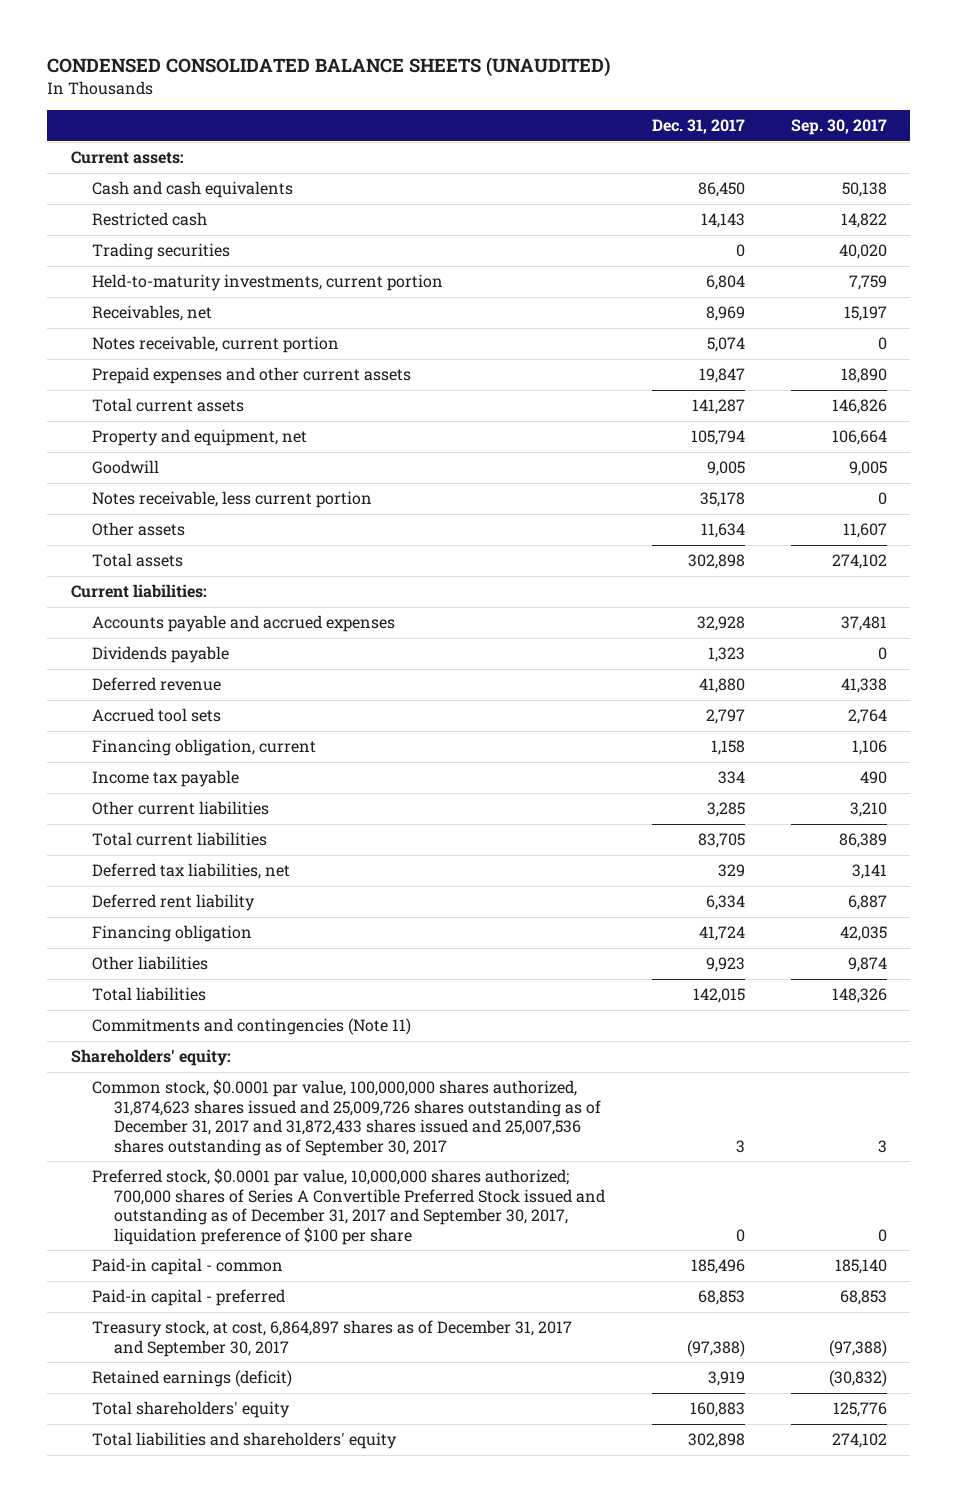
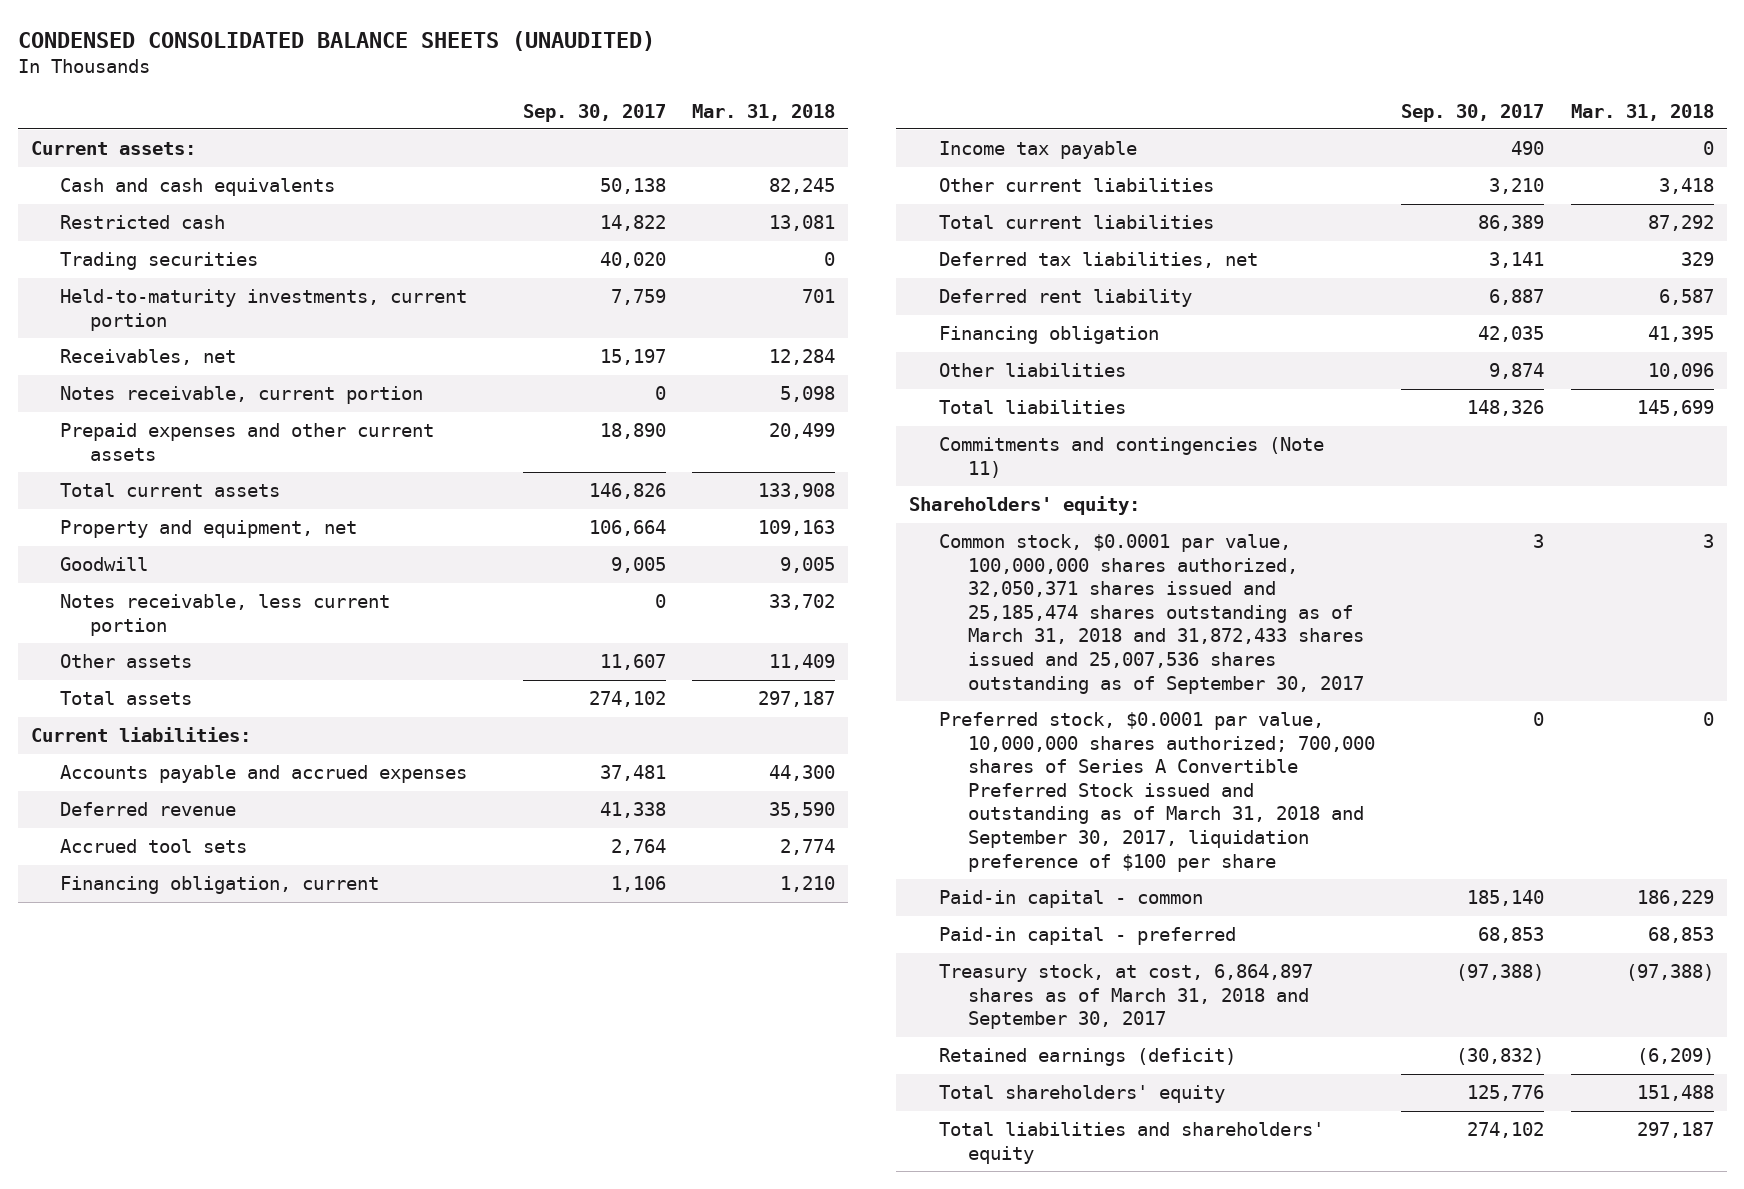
- | Dec. 31, 2017 | Sep. 30, 2017
+ | Sep. 30, 2017 | Mar. 31, 2018
- Dividends payable | 1,323 | 0
- Common stock, $0.0001 par value, 100,000,000 shares authorized, 31,874,623 shares issued and 25,009,726 shares outstanding as of December 31, 2017 and 31,872,433 shares issued and 25,007,536 shares outstanding as of September 30, 2017 | 3 | 3
- Preferred stock, $0.0001 par value, 10,000,000 shares authorized; 700,000 shares of Series A Convertible Preferred Stock issued and outstanding as of December 31, 2017 and September 30, 2017, liquidation preference of $100 per share | 0 | 0
+ Common stock, $0.0001 par value, 100,000,000 shares authorized, 32,050,371 shares issued and 25,185,474 shares outstanding as of March 31, 2018 and 31,872,433 shares issued and 25,007,536 shares outstanding as of September 30, 2017 | 3 | 3
+ Preferred stock, $0.0001 par value, 10,000,000 shares authorized; 700,000 shares of Series A Convertible Preferred Stock issued and outstanding as of March 31, 2018 and September 30, 2017, liquidation preference of $100 per share | 0 | 0
- Treasury stock, at cost, 6,864,897 shares as of December 31, 2017 and September 30, 2017 | (97,388) | (97,388)
+ Treasury stock, at cost, 6,864,897 shares as of March 31, 2018 and September 30, 2017 | (97,388) | (97,388)

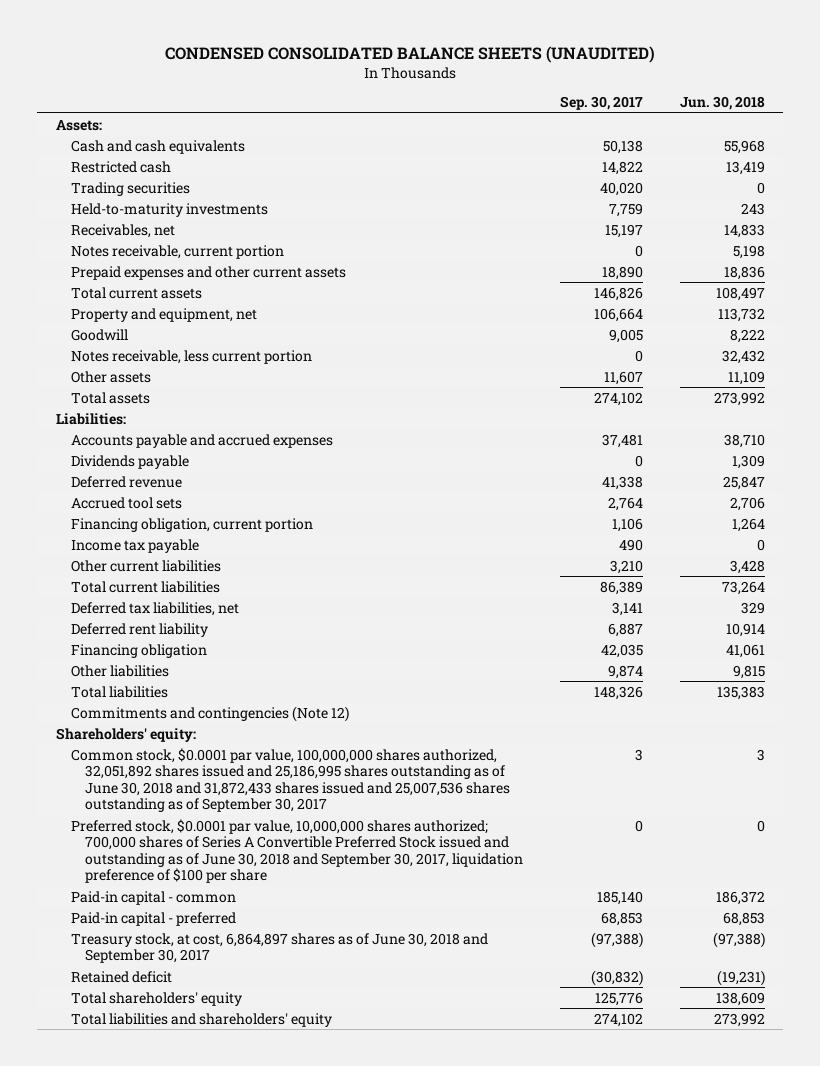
- | Sep. 30, 2017 | Mar. 31, 2018
+ | Sep. 30, 2017 | Jun. 30, 2018
- Current assets:
+ Assets:
- Held-to-maturity investments, current portion | 7,759 | 701
+ Held-to-maturity investments | 7,759 | 243
- Current liabilities:
+ Liabilities:
+ Dividends payable | 0 | 1,309
- Financing obligation, current | 1,106 | 1,210
+ Financing obligation, current portion | 1,106 | 1,264
- Commitments and contingencies (Note 11)
+ Commitments and contingencies (Note 12)
- Common stock, $0.0001 par value, 100,000,000 shares authorized, 32,050,371 shares issued and 25,185,474 shares outstanding as of March 31, 2018 and 31,872,433 shares issued and 25,007,536 shares outstanding as of September 30, 2017 | 3 | 3
- Preferred stock, $0.0001 par value, 10,000,000 shares authorized; 700,000 shares of Series A Convertible Preferred Stock issued and outstanding as of March 31, 2018 and September 30, 2017, liquidation preference of $100 per share | 0 | 0
+ Common stock, $0.0001 par value, 100,000,000 shares authorized, 32,051,892 shares issued and 25,186,995 shares outstanding as of June 30, 2018 and 31,872,433 shares issued and 25,007,536 shares outstanding as of September 30, 2017 | 3 | 3
+ Preferred stock, $0.0001 par value, 10,000,000 shares authorized; 700,000 shares of Series A Convertible Preferred Stock issued and outstanding as of June 30, 2018 and September 30, 2017, liquidation preference of $100 per share | 0 | 0
- Treasury stock, at cost, 6,864,897 shares as of March 31, 2018 and September 30, 2017 | (97,388) | (97,388)
- Retained earnings (deficit) | (30,832) | (6,209)
+ Treasury stock, at cost, 6,864,897 shares as of June 30, 2018 and September 30, 2017 | (97,388) | (97,388)
+ Retained deficit | (30,832) | (19,231)

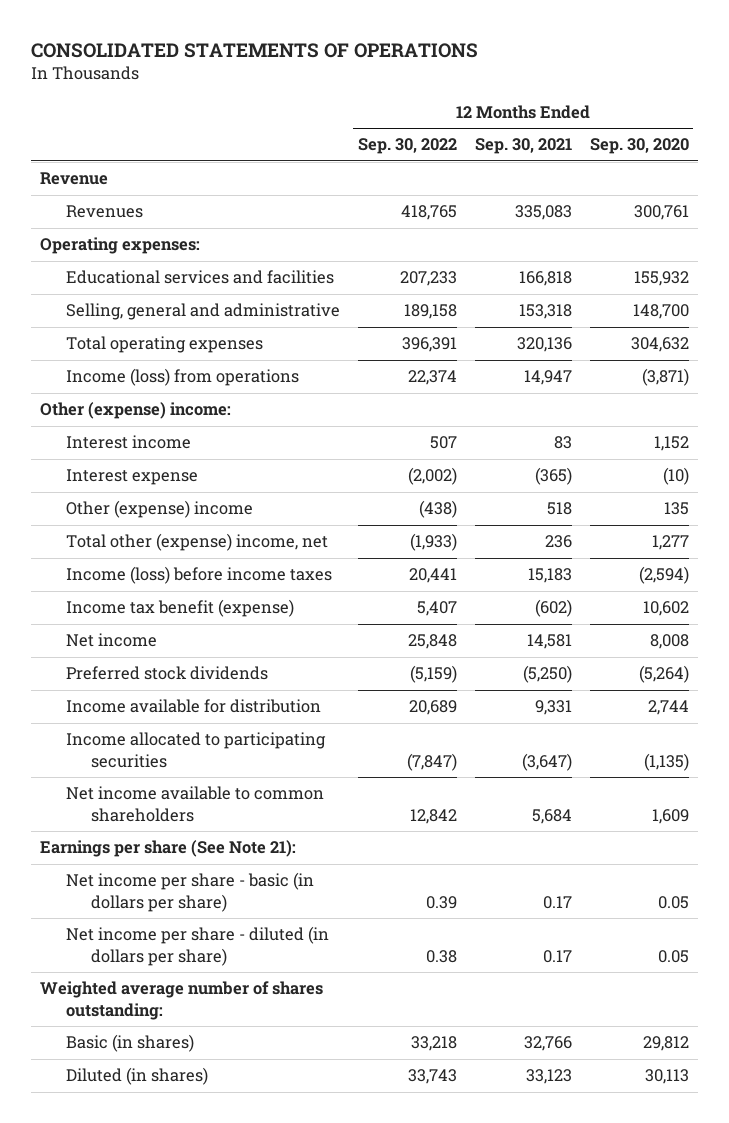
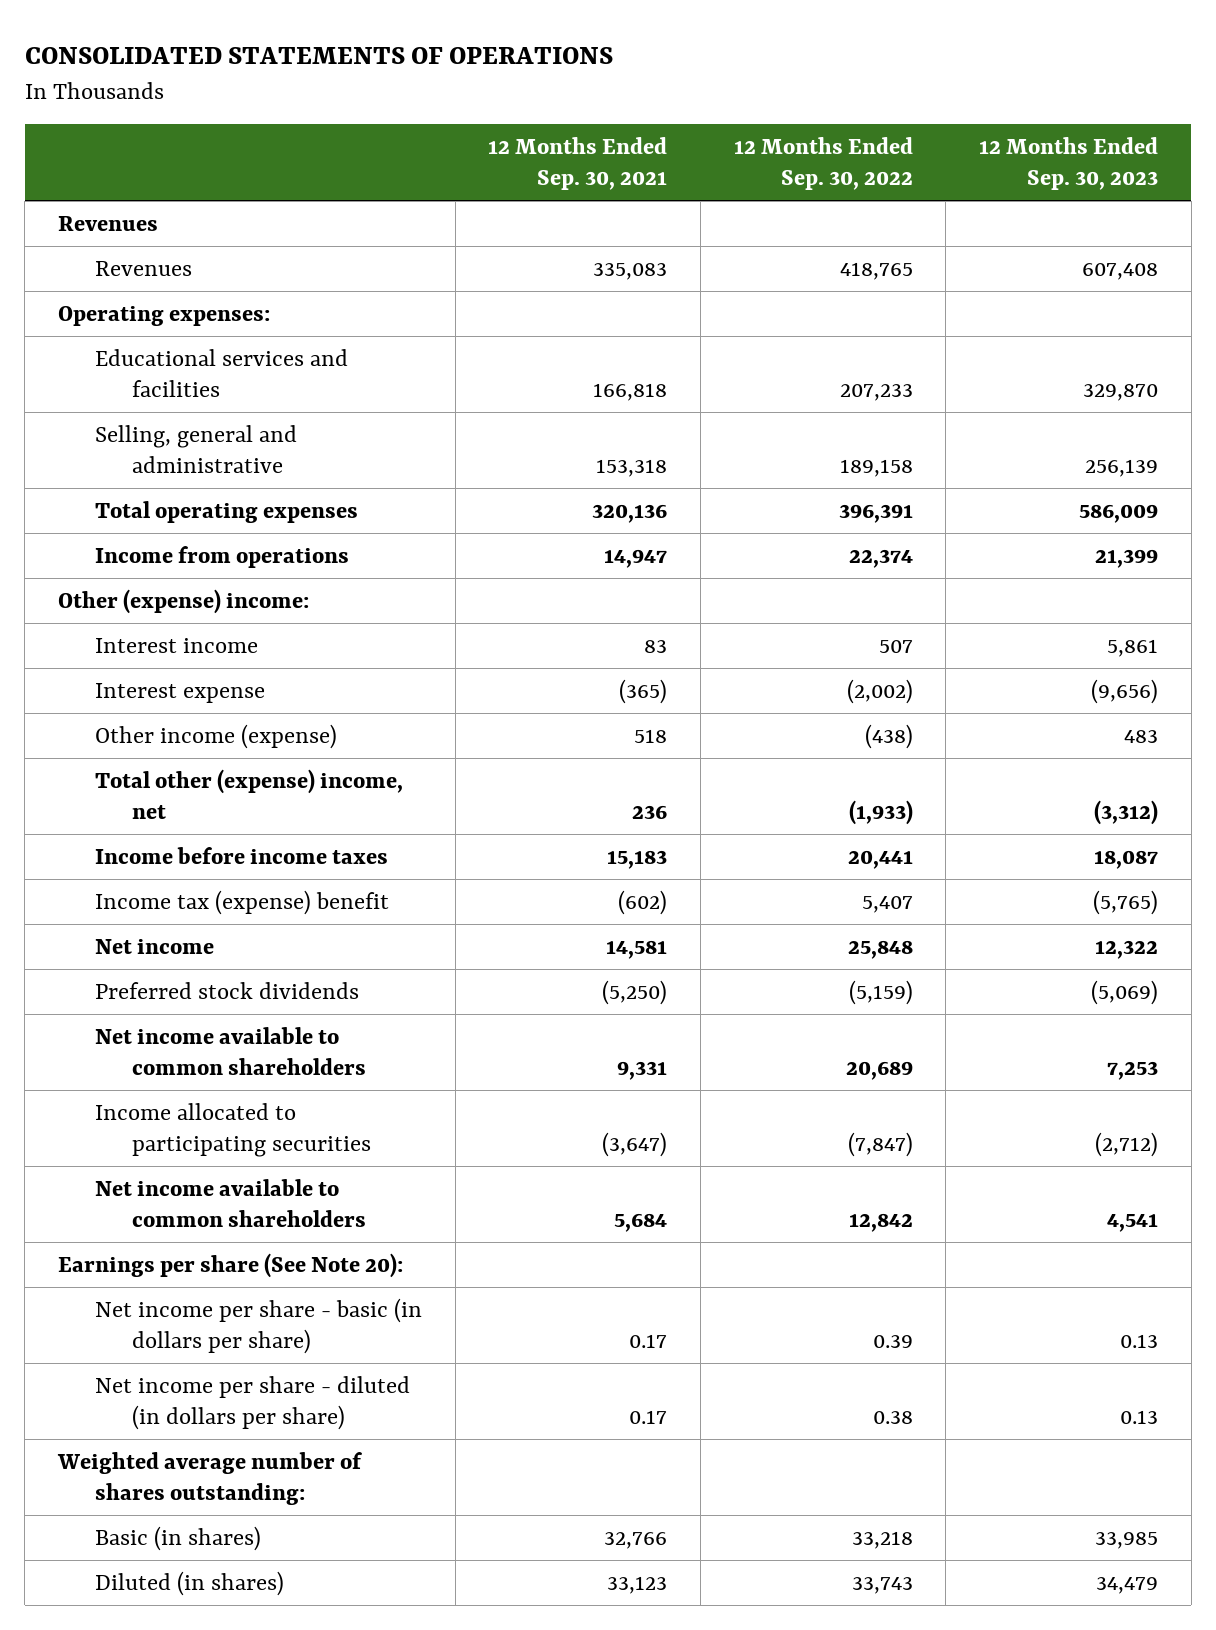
- | 12 Months Ended Sep. 30, 2022 | 12 Months Ended Sep. 30, 2021 | 12 Months Ended Sep. 30, 2020
+ | 12 Months Ended Sep. 30, 2021 | 12 Months Ended Sep. 30, 2022 | 12 Months Ended Sep. 30, 2023
- Revenue
+ Revenues
- Income (loss) from operations | 22,374 | 14,947 | (3,871)
+ Income from operations | 14,947 | 22,374 | 21,399
- Other (expense) income | (438) | 518 | 135
+ Other income (expense) | 518 | (438) | 483
- Income (loss) before income taxes | 20,441 | 15,183 | (2,594)
- Income tax benefit (expense) | 5,407 | (602) | 10,602
+ Income before income taxes | 15,183 | 20,441 | 18,087
+ Income tax (expense) benefit | (602) | 5,407 | (5,765)
- Income available for distribution | 20,689 | 9,331 | 2,744
+ Net income available to common shareholders | 9,331 | 20,689 | 7,253
- Earnings per share (See Note 21):
+ Earnings per share (See Note 20):

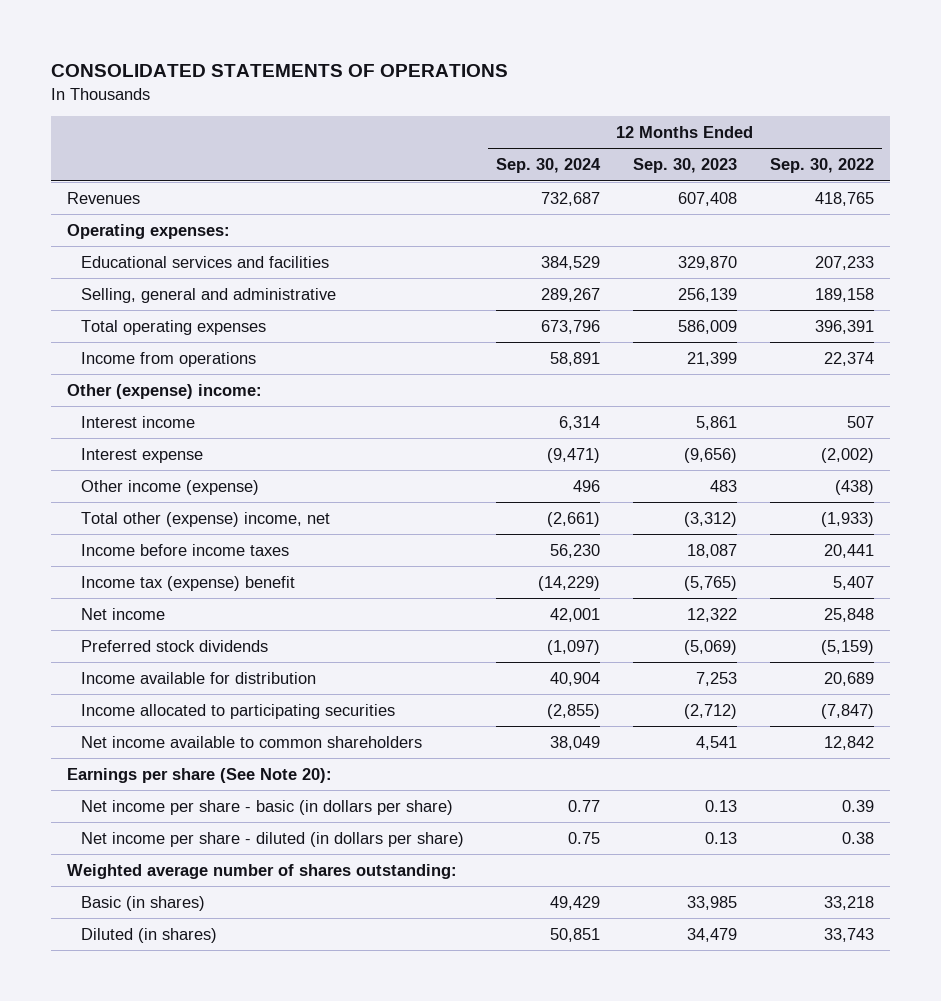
- | 12 Months Ended Sep. 30, 2021 | 12 Months Ended Sep. 30, 2022 | 12 Months Ended Sep. 30, 2023
+ | 12 Months Ended Sep. 30, 2024 | 12 Months Ended Sep. 30, 2023 | 12 Months Ended Sep. 30, 2022
- Revenues
- Net income available to common shareholders | 9,331 | 20,689 | 7,253
+ Income available for distribution | 40,904 | 7,253 | 20,689

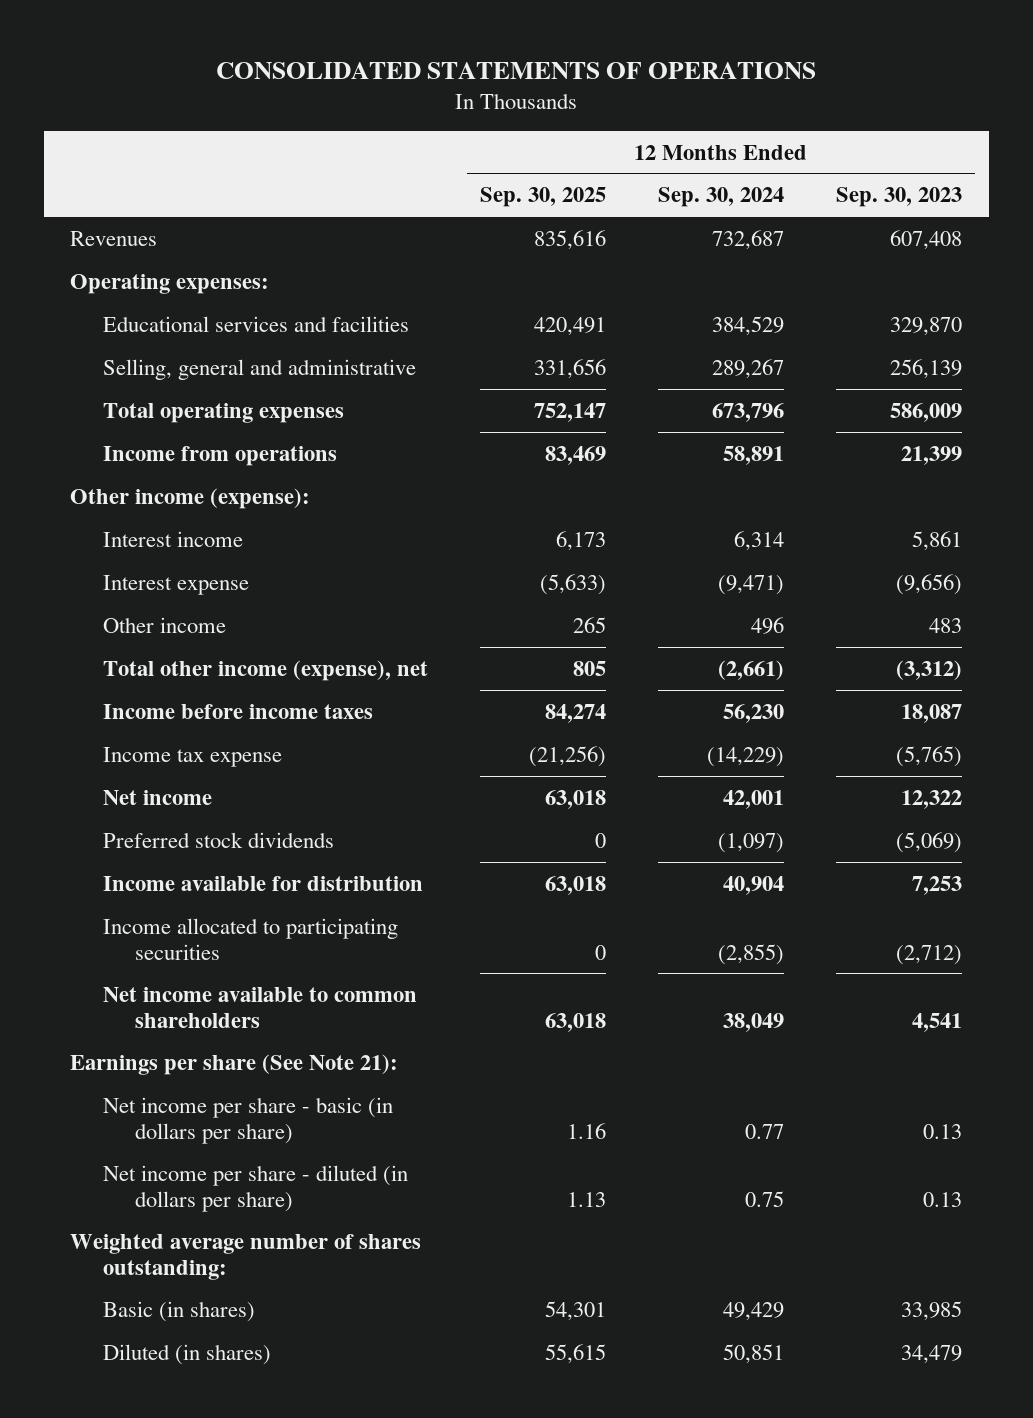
- | 12 Months Ended Sep. 30, 2024 | 12 Months Ended Sep. 30, 2023 | 12 Months Ended Sep. 30, 2022
+ | 12 Months Ended Sep. 30, 2025 | 12 Months Ended Sep. 30, 2024 | 12 Months Ended Sep. 30, 2023
- Other (expense) income:
+ Other income (expense):
- Other income (expense) | 496 | 483 | (438)
- Total other (expense) income, net | (2,661) | (3,312) | (1,933)
+ Other income | 265 | 496 | 483
+ Total other income (expense), net | 805 | (2,661) | (3,312)
- Income tax (expense) benefit | (14,229) | (5,765) | 5,407
+ Income tax expense | (21,256) | (14,229) | (5,765)
- Earnings per share (See Note 20):
+ Earnings per share (See Note 21):

